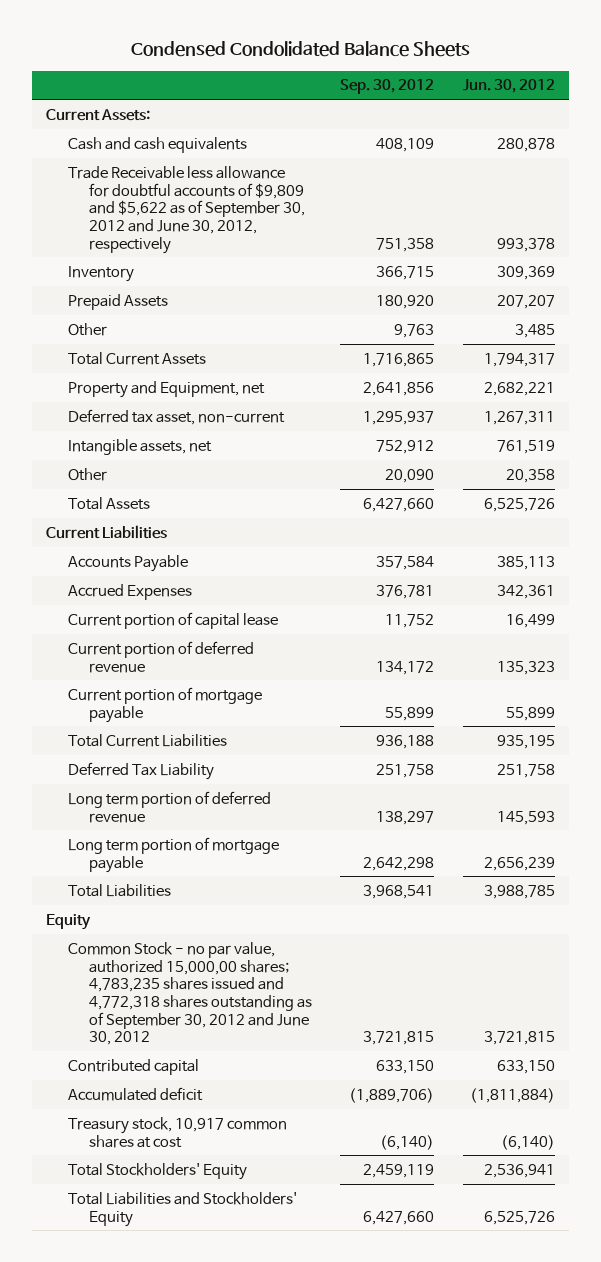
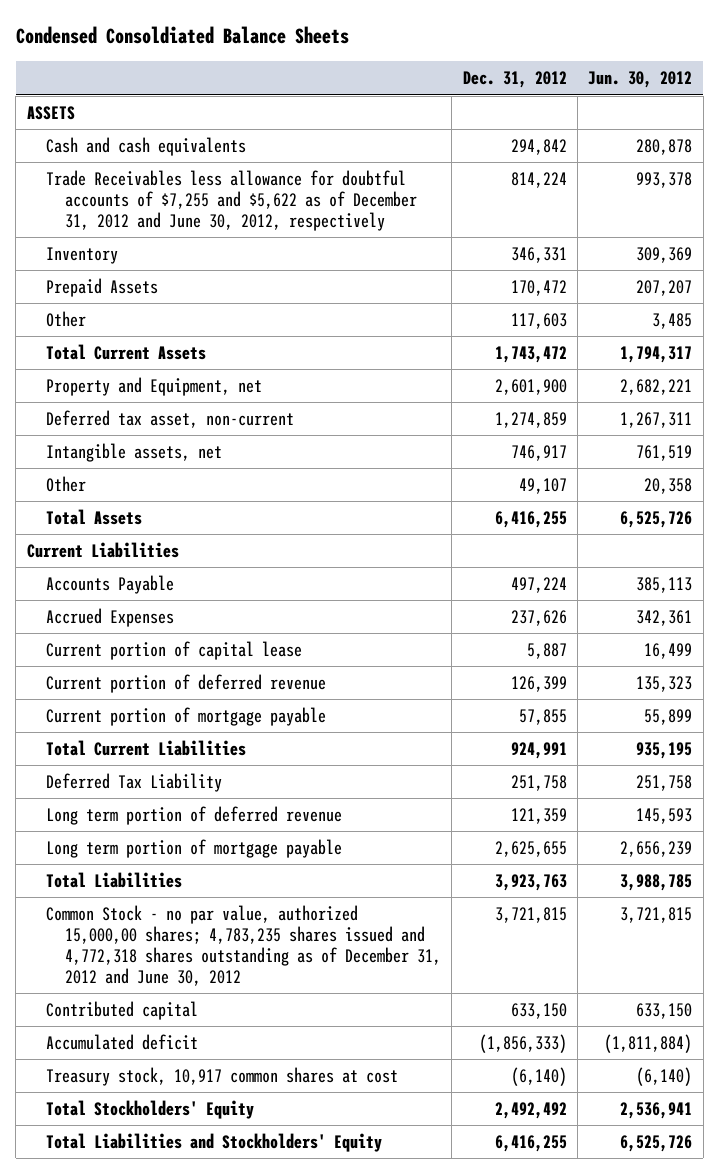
- Condensed Condolidated Balance Sheets
+ Condensed Consoldiated Balance Sheets
- | Sep. 30, 2012 | Jun. 30, 2012
+ | Dec. 31, 2012 | Jun. 30, 2012
- Current Assets:
+ ASSETS
- Trade Receivable less allowance for doubtful accounts of $9,809 and $5,622 as of September 30, 2012 and June 30, 2012, respectively | 751,358 | 993,378
+ Trade Receivables less allowance for doubtful accounts of $7,255 and $5,622 as of December 31, 2012 and June 30, 2012, respectively | 814,224 | 993,378
- Equity
- Common Stock - no par value, authorized 15,000,00 shares; 4,783,235 shares issued and 4,772,318 shares outstanding as of September 30, 2012 and June 30, 2012 | 3,721,815 | 3,721,815
+ Common Stock - no par value, authorized 15,000,00 shares; 4,783,235 shares issued and 4,772,318 shares outstanding as of December 31, 2012 and June 30, 2012 | 3,721,815 | 3,721,815

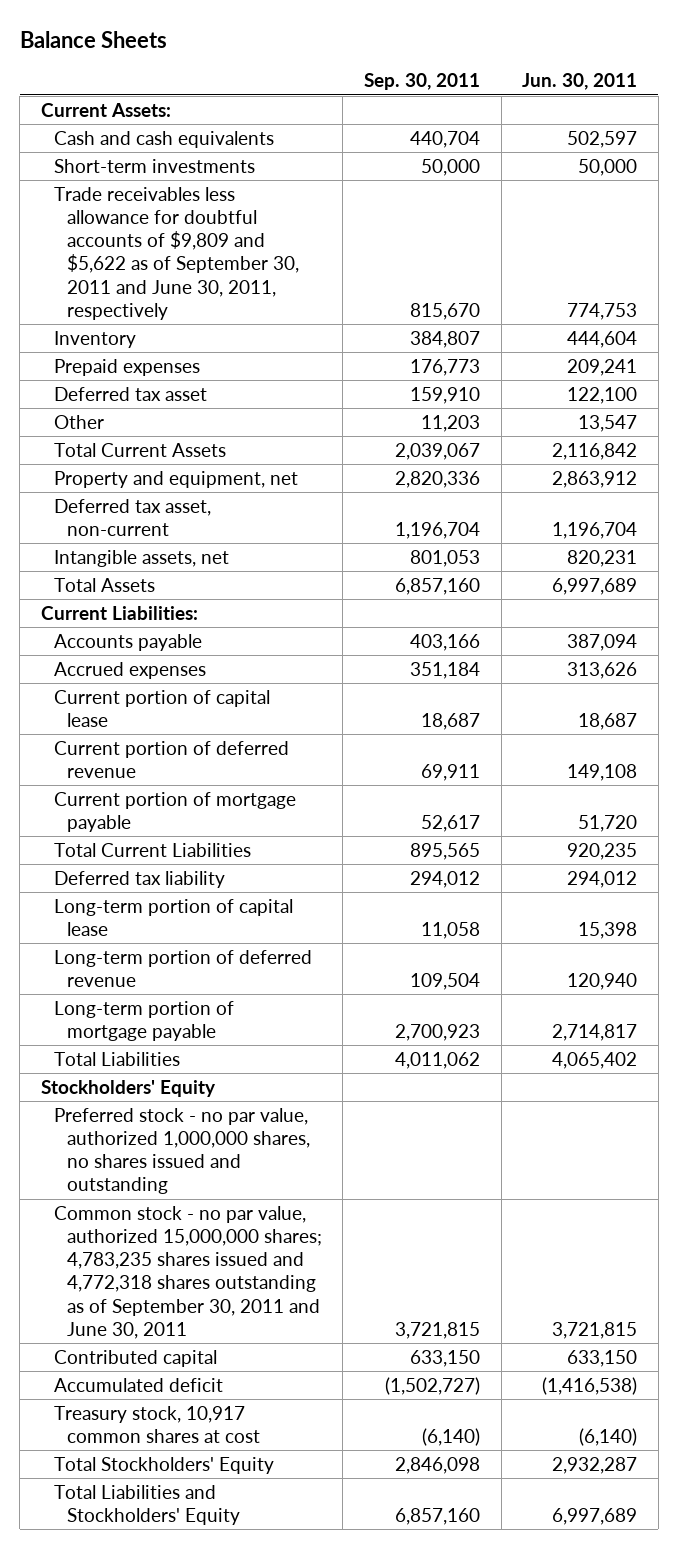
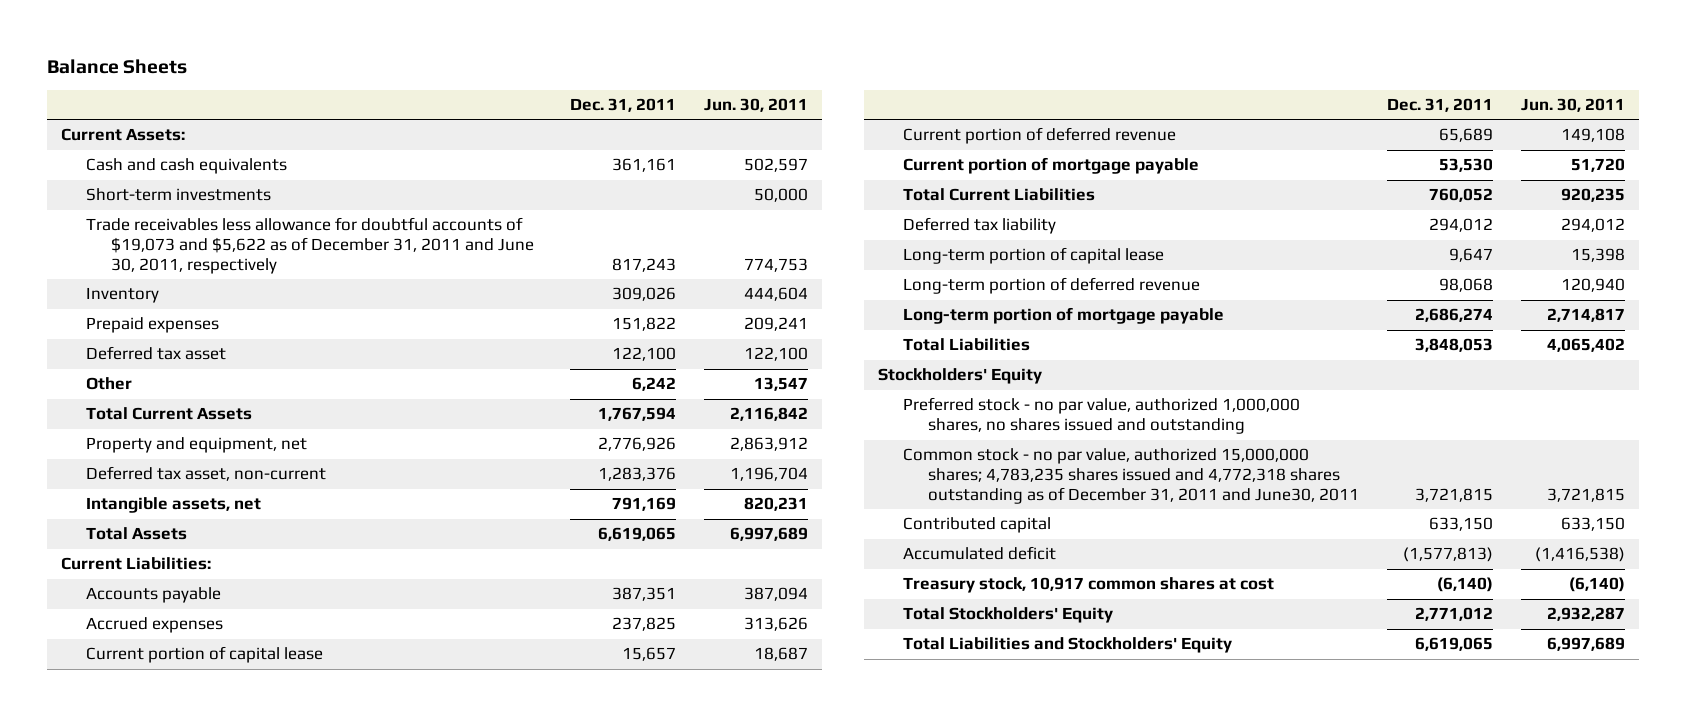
- | Sep. 30, 2011 | Jun. 30, 2011
+ | Dec. 31, 2011 | Jun. 30, 2011
- Trade receivables less allowance for doubtful accounts of $9,809 and $5,622 as of September 30, 2011 and June 30, 2011, respectively | 815,670 | 774,753
+ Trade receivables less allowance for doubtful accounts of $19,073 and $5,622 as of December 31, 2011 and June 30, 2011, respectively | 817,243 | 774,753
- Common stock - no par value, authorized 15,000,000 shares; 4,783,235 shares issued and 4,772,318 shares outstanding as of September 30, 2011 and June 30, 2011 | 3,721,815 | 3,721,815
+ Common stock - no par value, authorized 15,000,000 shares; 4,783,235 shares issued and 4,772,318 shares outstanding as of December 31, 2011 and June30, 2011 | 3,721,815 | 3,721,815

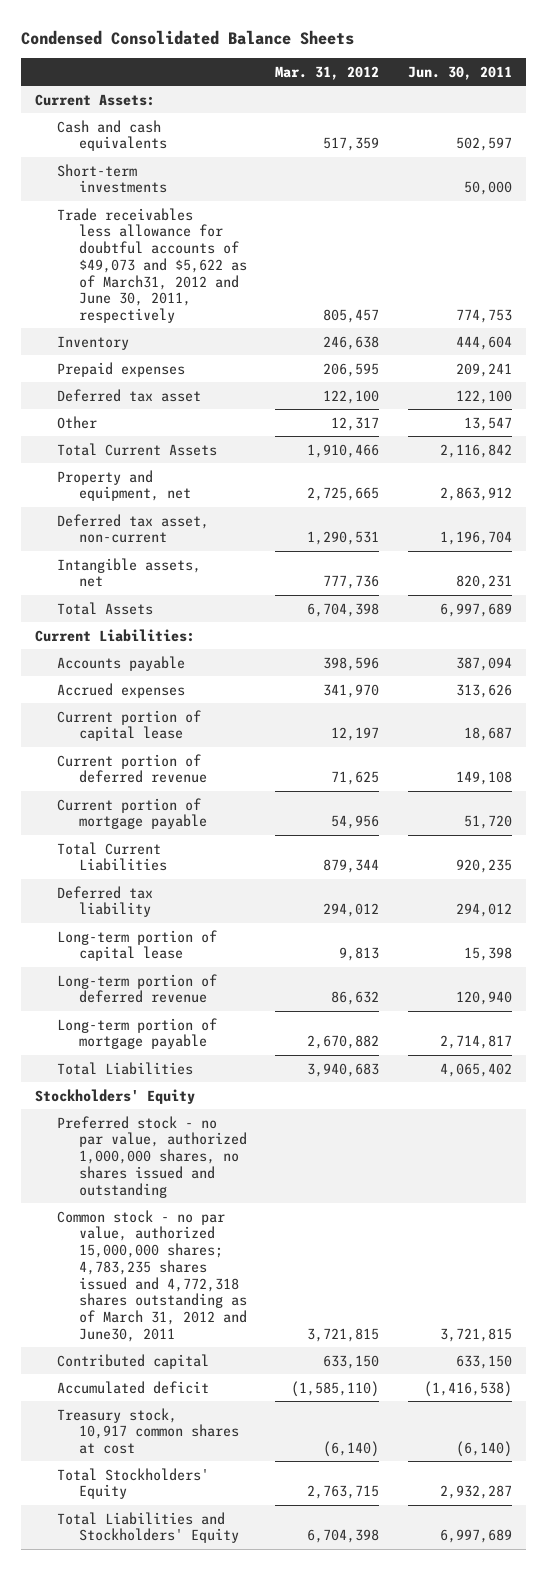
- Balance Sheets
+ Condensed Consolidated Balance Sheets
- | Dec. 31, 2011 | Jun. 30, 2011
+ | Mar. 31, 2012 | Jun. 30, 2011
- Trade receivables less allowance for doubtful accounts of $19,073 and $5,622 as of December 31, 2011 and June 30, 2011, respectively | 817,243 | 774,753
+ Trade receivables less allowance for doubtful accounts of $49,073 and $5,622 as of March31, 2012 and June 30, 2011, respectively | 805,457 | 774,753
- Common stock - no par value, authorized 15,000,000 shares; 4,783,235 shares issued and 4,772,318 shares outstanding as of December 31, 2011 and June30, 2011 | 3,721,815 | 3,721,815
+ Common stock - no par value, authorized 15,000,000 shares; 4,783,235 shares issued and 4,772,318 shares outstanding as of March 31, 2012 and June30, 2011 | 3,721,815 | 3,721,815

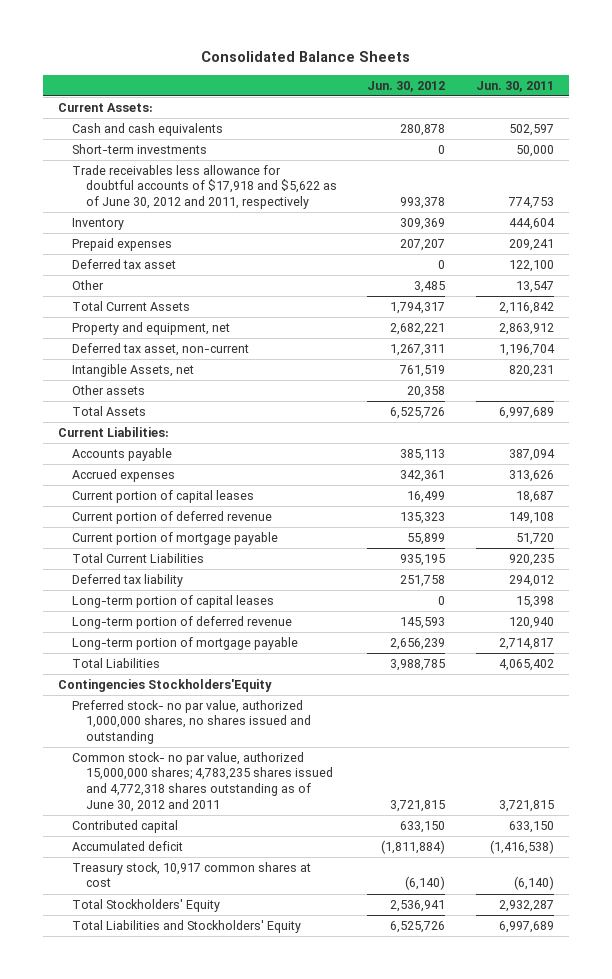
- Condensed Consolidated Balance Sheets
+ Consolidated Balance Sheets
- | Mar. 31, 2012 | Jun. 30, 2011
+ | Jun. 30, 2012 | Jun. 30, 2011
- Trade receivables less allowance for doubtful accounts of $49,073 and $5,622 as of March31, 2012 and June 30, 2011, respectively | 805,457 | 774,753
+ Trade receivables less allowance for doubtful accounts of $17,918 and $5,622 as of June 30, 2012 and 2011, respectively | 993,378 | 774,753
- Intangible assets, net | 777,736 | 820,231
+ Intangible Assets, net | 761,519 | 820,231
+ Other assets | 20,358 |
- Current portion of capital lease | 12,197 | 18,687
+ Current portion of capital leases | 16,499 | 18,687
- Long-term portion of capital lease | 9,813 | 15,398
+ Long-term portion of capital leases | 0 | 15,398
- Stockholders' Equity
- Preferred stock - no par value, authorized 1,000,000 shares, no shares issued and outstanding
- Common stock - no par value, authorized 15,000,000 shares; 4,783,235 shares issued and 4,772,318 shares outstanding as of March 31, 2012 and June30, 2011 | 3,721,815 | 3,721,815
+ Contingencies Stockholders'Equity
+ Preferred stock- no par value, authorized 1,000,000 shares, no shares issued and outstanding
+ Common stock- no par value, authorized 15,000,000 shares; 4,783,235 shares issued and 4,772,318 shares outstanding as of June 30, 2012 and 2011 | 3,721,815 | 3,721,815

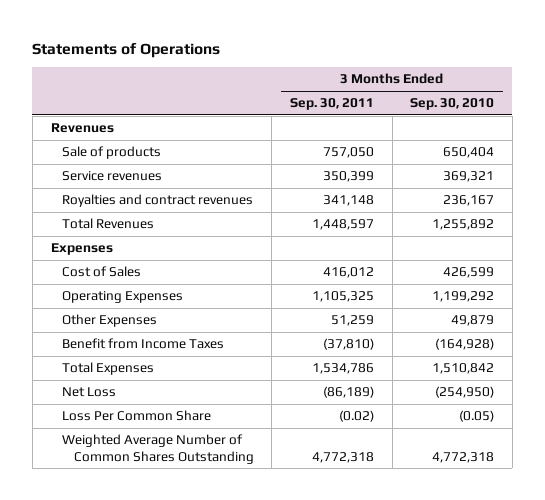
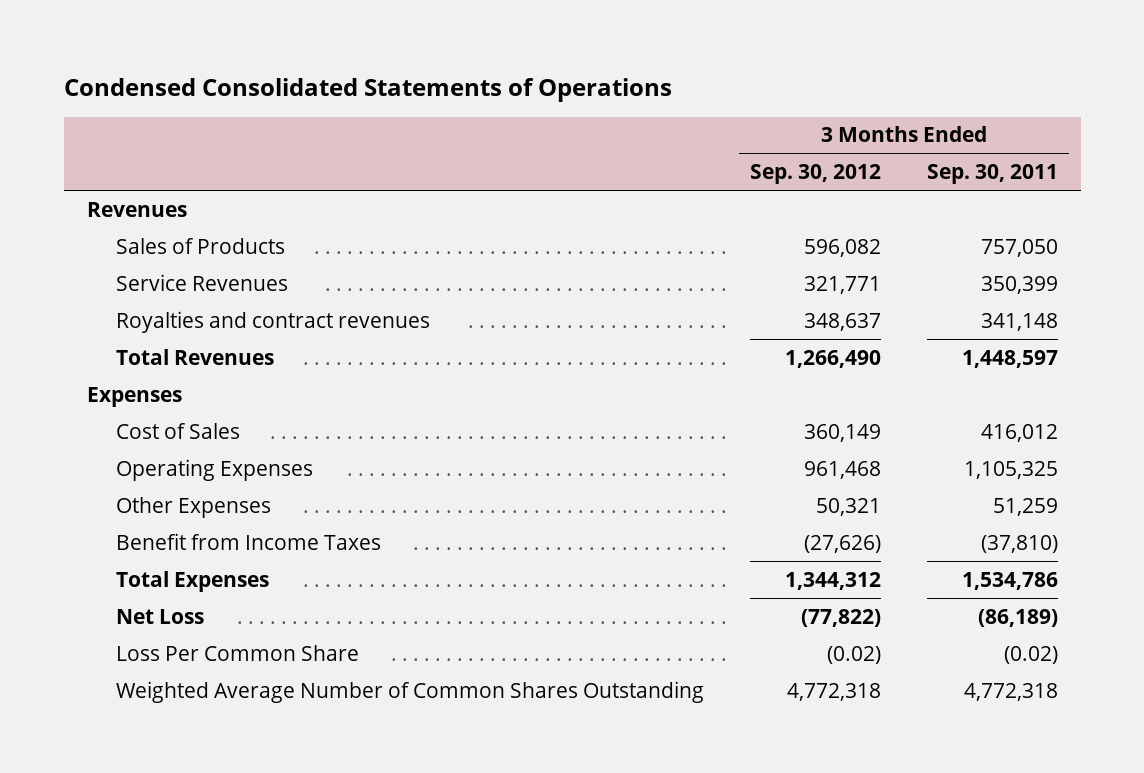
- Statements of Operations
+ Condensed Consolidated Statements of Operations
- | 3 Months Ended Sep. 30, 2011 | 3 Months Ended Sep. 30, 2010
+ | 3 Months Ended Sep. 30, 2012 | 3 Months Ended Sep. 30, 2011
- Sale of products | 757,050 | 650,404
- Service revenues | 350,399 | 369,321
+ Sales of Products | 596,082 | 757,050
+ Service Revenues | 321,771 | 350,399

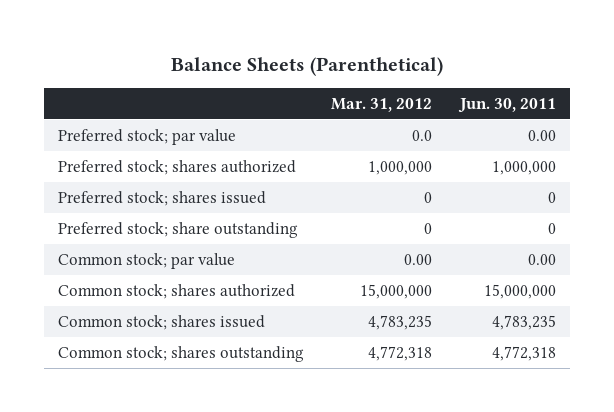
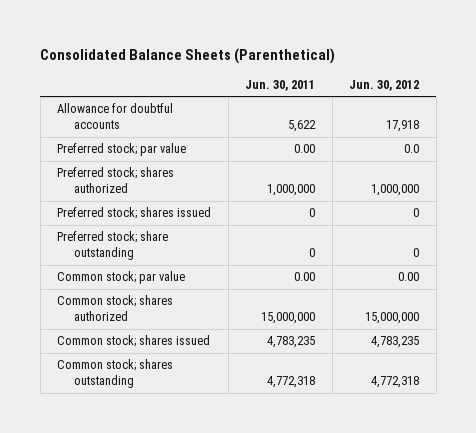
- Balance Sheets (Parenthetical)
+ Consolidated Balance Sheets (Parenthetical)
- | Mar. 31, 2012 | Jun. 30, 2011
+ | Jun. 30, 2011 | Jun. 30, 2012
+ Allowance for doubtful accounts | 5,622 | 17,918

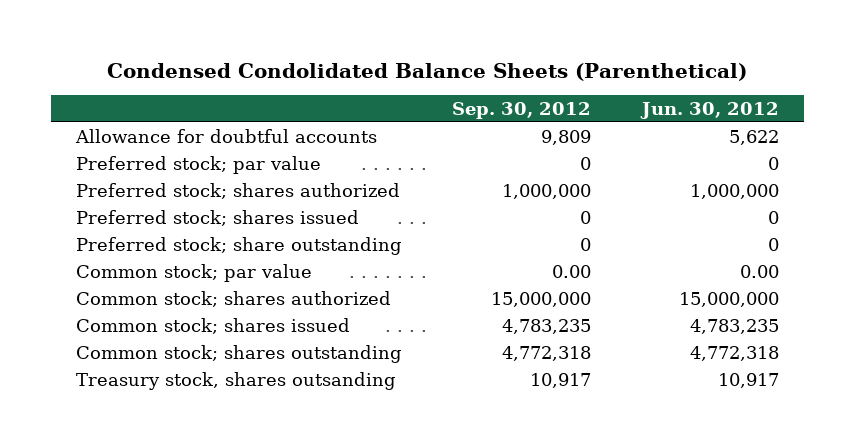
- Consolidated Balance Sheets (Parenthetical)
+ Condensed Condolidated Balance Sheets (Parenthetical)
- | Jun. 30, 2011 | Jun. 30, 2012
+ | Sep. 30, 2012 | Jun. 30, 2012
- Allowance for doubtful accounts | 5,622 | 17,918
- Preferred stock; par value | 0.00 | 0.0
+ Allowance for doubtful accounts | 9,809 | 5,622
+ Preferred stock; par value | 0 | 0
+ Treasury stock, shares outsanding | 10,917 | 10,917

